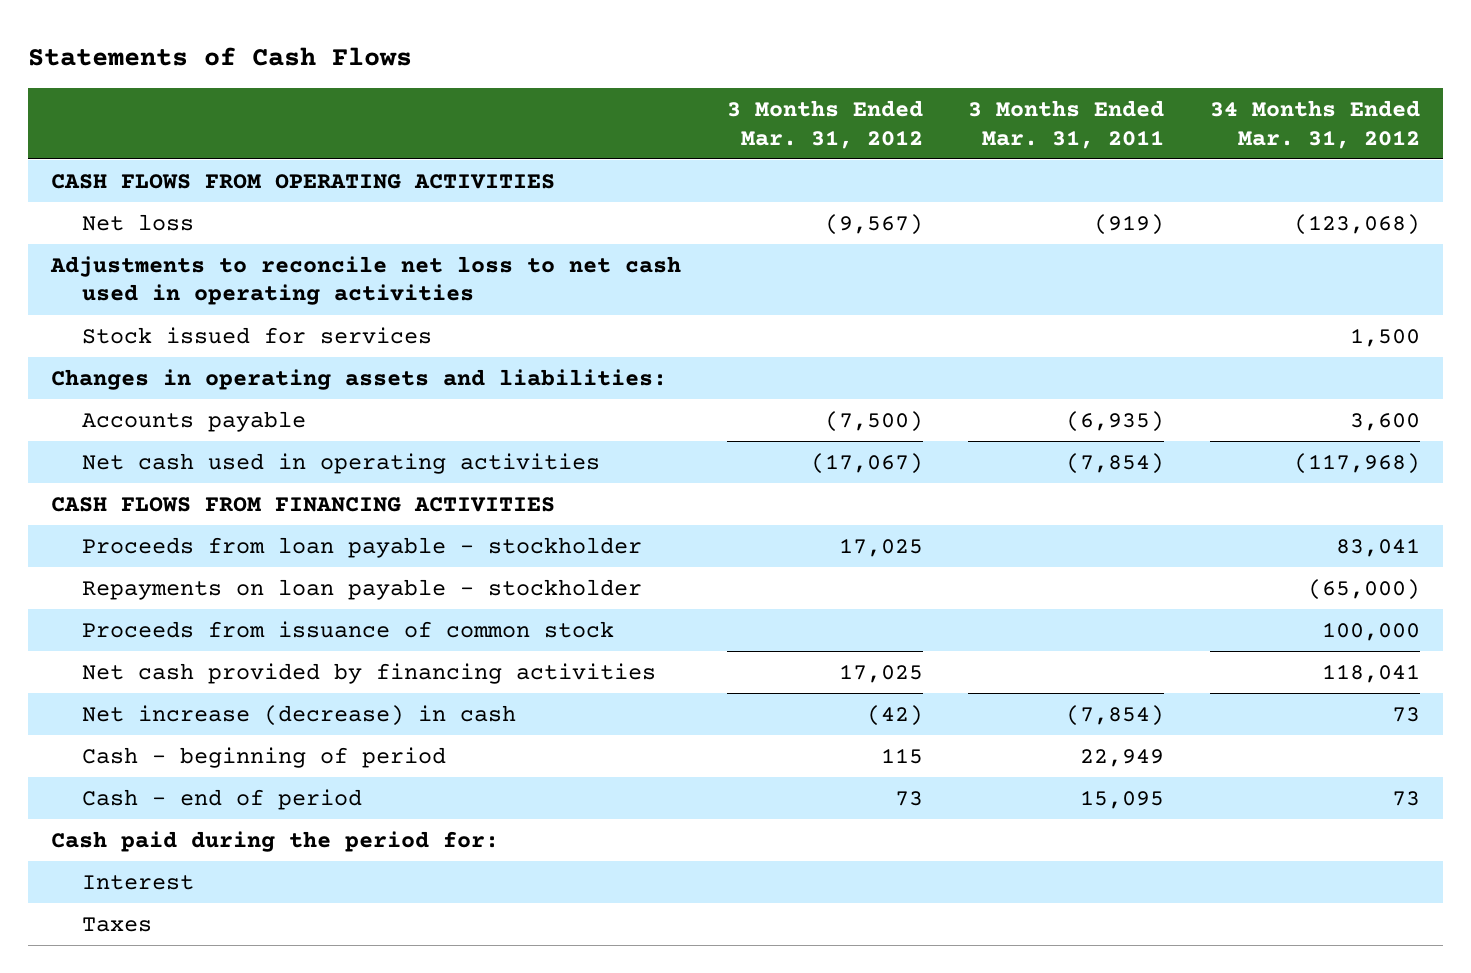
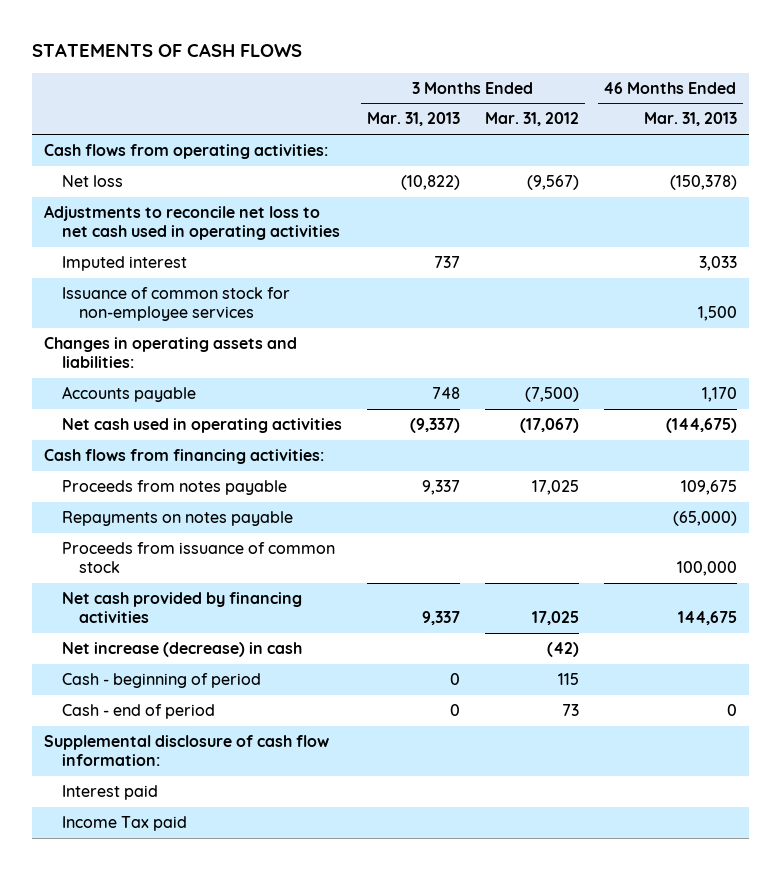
- Statements of Cash Flows
+ STATEMENTS OF CASH FLOWS
- | 3 Months Ended Mar. 31, 2012 | 3 Months Ended Mar. 31, 2011 | 34 Months Ended Mar. 31, 2012
+ | 3 Months Ended Mar. 31, 2013 | 3 Months Ended Mar. 31, 2012 | 46 Months Ended Mar. 31, 2013
- CASH FLOWS FROM OPERATING ACTIVITIES
+ Cash flows from operating activities:
- Stock issued for services | | | 1,500
+ Imputed interest | 737 | | 3,033
+ Issuance of common stock for non-employee services | | | 1,500
- CASH FLOWS FROM FINANCING ACTIVITIES
- Proceeds from loan payable - stockholder | 17,025 | | 83,041
- Repayments on loan payable - stockholder | | | (65,000)
+ Cash flows from financing activities:
+ Proceeds from notes payable | 9,337 | 17,025 | 109,675
+ Repayments on notes payable | | | (65,000)
- Cash paid during the period for:
- Interest
- Taxes
+ Supplemental disclosure of cash flow information:
+ Interest paid
+ Income Tax paid

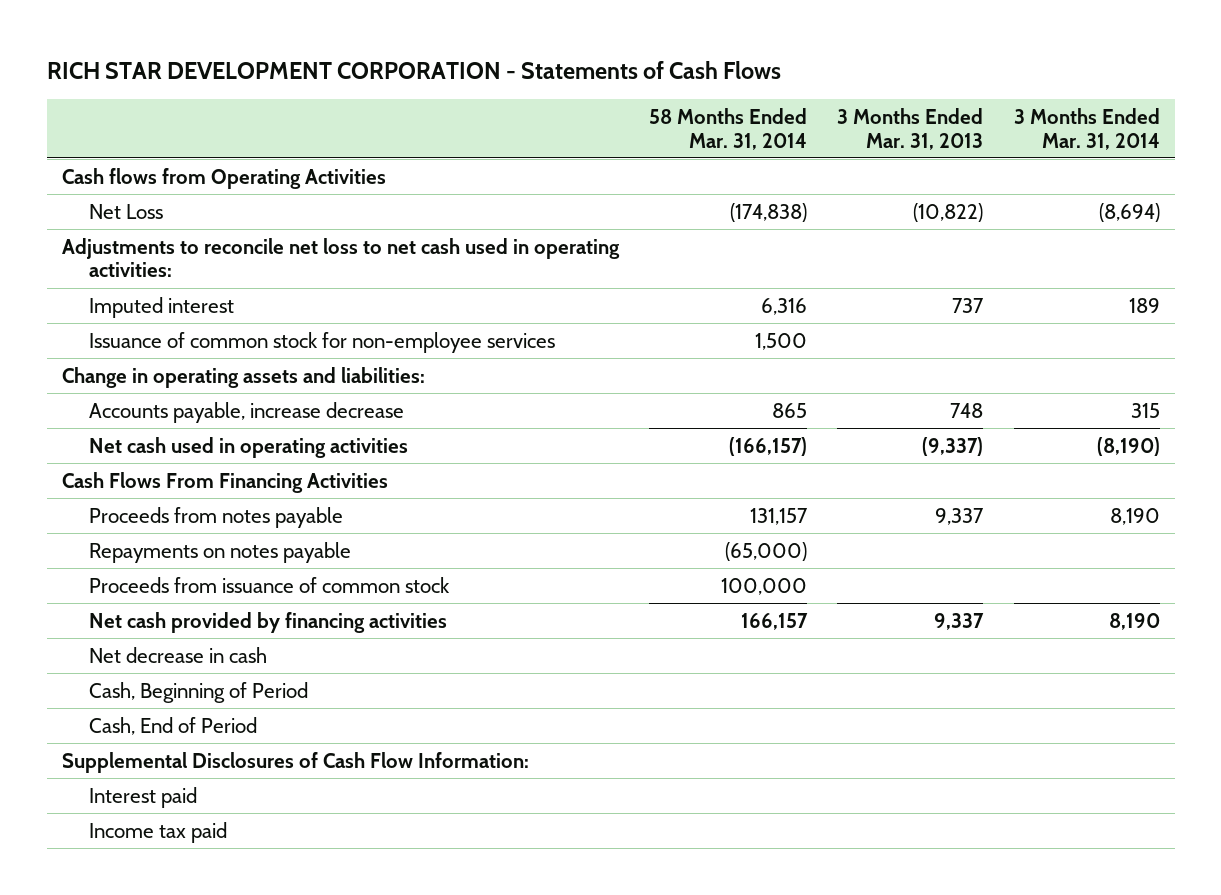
- STATEMENTS OF CASH FLOWS
+ RICH STAR DEVELOPMENT CORPORATION - Statements of Cash Flows
- | 3 Months Ended Mar. 31, 2013 | 3 Months Ended Mar. 31, 2012 | 46 Months Ended Mar. 31, 2013
+ | 58 Months Ended Mar. 31, 2014 | 3 Months Ended Mar. 31, 2013 | 3 Months Ended Mar. 31, 2014
- Cash flows from operating activities:
- Net loss | (10,822) | (9,567) | (150,378)
- Adjustments to reconcile net loss to net cash used in operating activities
+ Cash flows from Operating Activities
+ Net Loss | (174,838) | (10,822) | (8,694)
+ Adjustments to reconcile net loss to net cash used in operating activities:
- Changes in operating assets and liabilities:
- Accounts payable | 748 | (7,500) | 1,170
+ Change in operating assets and liabilities:
+ Accounts payable, increase decrease | 865 | 748 | 315
- Cash flows from financing activities:
+ Cash Flows From Financing Activities
- Net increase (decrease) in cash | | (42) |
- Cash - beginning of period | 0 | 115 |
- Cash - end of period | 0 | 73 | 0
- Supplemental disclosure of cash flow information:
+ Net decrease in cash
+ Cash, Beginning of Period
+ Cash, End of Period
+ Supplemental Disclosures of Cash Flow Information:
- Income Tax paid
+ Income tax paid

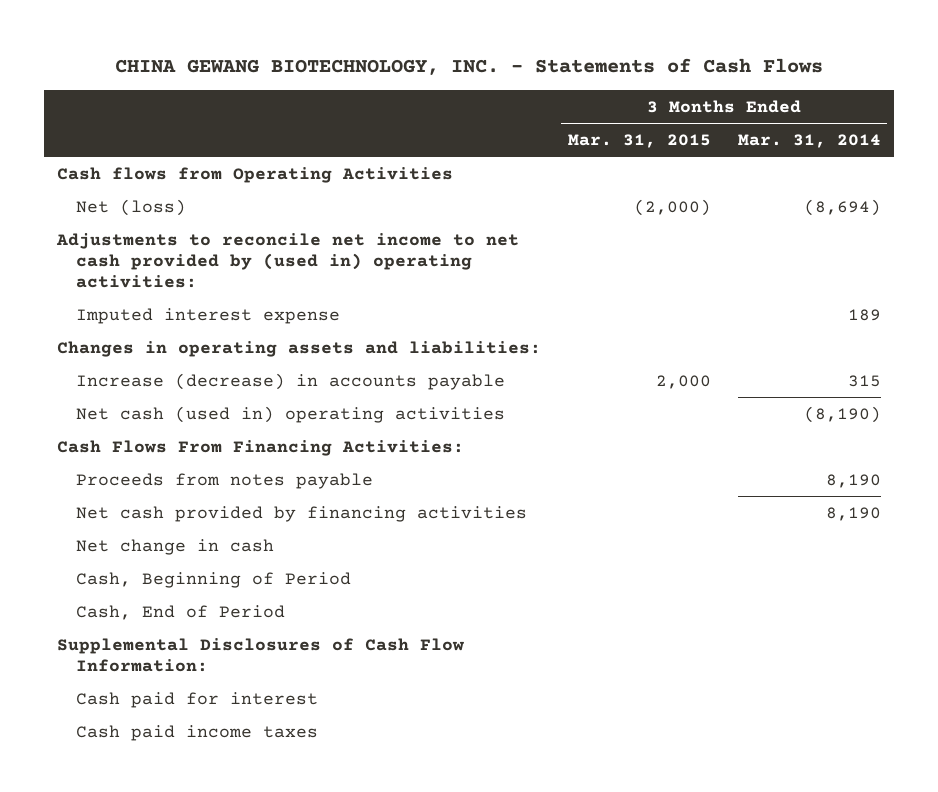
- RICH STAR DEVELOPMENT CORPORATION - Statements of Cash Flows
+ CHINA GEWANG BIOTECHNOLOGY, INC. - Statements of Cash Flows
- | 58 Months Ended Mar. 31, 2014 | 3 Months Ended Mar. 31, 2013 | 3 Months Ended Mar. 31, 2014
+ | 3 Months Ended Mar. 31, 2015 | 3 Months Ended Mar. 31, 2014
- Net Loss | (174,838) | (10,822) | (8,694)
- Adjustments to reconcile net loss to net cash used in operating activities:
- Imputed interest | 6,316 | 737 | 189
- Issuance of common stock for non-employee services | 1,500 | |
- Change in operating assets and liabilities:
- Accounts payable, increase decrease | 865 | 748 | 315
- Net cash used in operating activities | (166,157) | (9,337) | (8,190)
- Cash Flows From Financing Activities
+ Net (loss) | (2,000) | (8,694)
+ Adjustments to reconcile net income to net cash provided by (used in) operating activities:
+ Imputed interest expense | | 189
+ Changes in operating assets and liabilities:
+ Increase (decrease) in accounts payable | 2,000 | 315
+ Net cash (used in) operating activities | | (8,190)
+ Cash Flows From Financing Activities:
- Repayments on notes payable | (65,000) | |
- Proceeds from issuance of common stock | 100,000 | |
- Net decrease in cash
+ Net change in cash
- Interest paid
- Income tax paid
+ Cash paid for interest
+ Cash paid income taxes

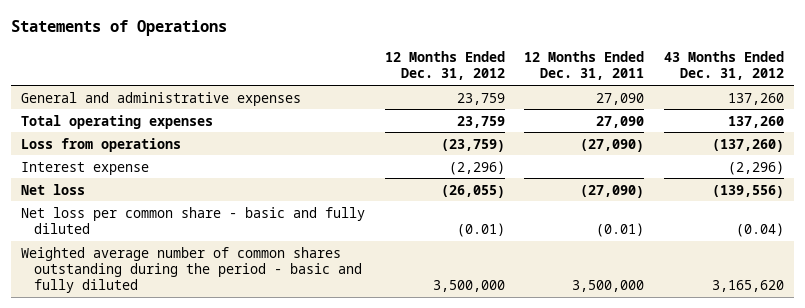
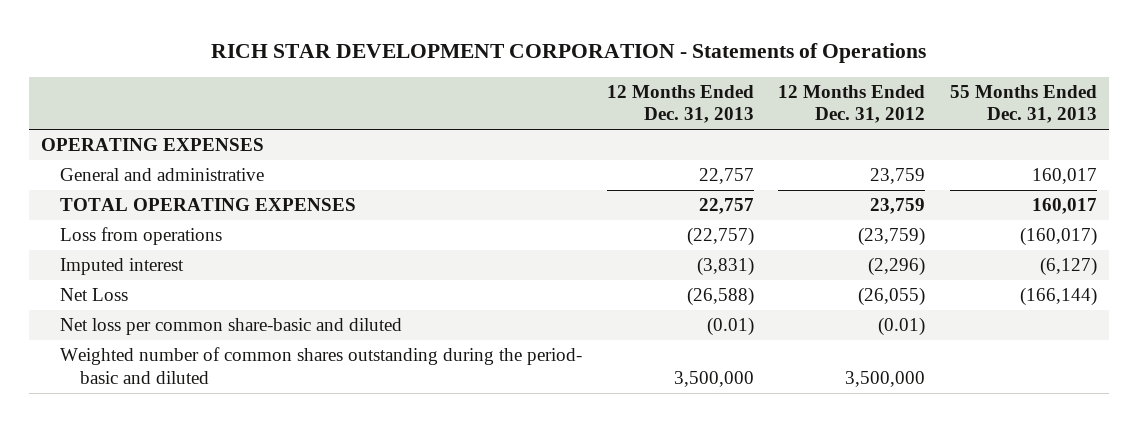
- Statements of Operations
+ RICH STAR DEVELOPMENT CORPORATION - Statements of Operations
- | 12 Months Ended Dec. 31, 2012 | 12 Months Ended Dec. 31, 2011 | 43 Months Ended Dec. 31, 2012
+ | 12 Months Ended Dec. 31, 2013 | 12 Months Ended Dec. 31, 2012 | 55 Months Ended Dec. 31, 2013
- General and administrative expenses | 23,759 | 27,090 | 137,260
- Total operating expenses | 23,759 | 27,090 | 137,260
+ OPERATING EXPENSES
+ General and administrative | 22,757 | 23,759 | 160,017
+ TOTAL OPERATING EXPENSES | 22,757 | 23,759 | 160,017
- Interest expense | (2,296) | | (2,296)
- Net loss | (26,055) | (27,090) | (139,556)
- Net loss per common share - basic and fully diluted | (0.01) | (0.01) | (0.04)
- Weighted average number of common shares outstanding during the period - basic and fully diluted | 3,500,000 | 3,500,000 | 3,165,620
+ Imputed interest | (3,831) | (2,296) | (6,127)
+ Net Loss | (26,588) | (26,055) | (166,144)
+ Net loss per common share-basic and diluted | (0.01) | (0.01) |
+ Weighted number of common shares outstanding during the period- basic and diluted | 3,500,000 | 3,500,000 |

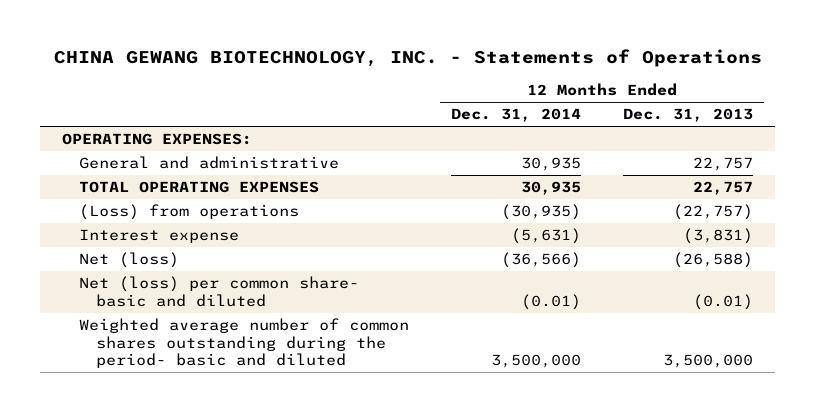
- RICH STAR DEVELOPMENT CORPORATION - Statements of Operations
+ CHINA GEWANG BIOTECHNOLOGY, INC. - Statements of Operations
- | 12 Months Ended Dec. 31, 2013 | 12 Months Ended Dec. 31, 2012 | 55 Months Ended Dec. 31, 2013
+ | 12 Months Ended Dec. 31, 2014 | 12 Months Ended Dec. 31, 2013
- OPERATING EXPENSES
+ OPERATING EXPENSES:
- Loss from operations | (22,757) | (23,759) | (160,017)
- Imputed interest | (3,831) | (2,296) | (6,127)
- Net Loss | (26,588) | (26,055) | (166,144)
- Net loss per common share-basic and diluted | (0.01) | (0.01) |
- Weighted number of common shares outstanding during the period- basic and diluted | 3,500,000 | 3,500,000 |
+ (Loss) from operations | (30,935) | (22,757)
+ Interest expense | (5,631) | (3,831)
+ Net (loss) | (36,566) | (26,588)
+ Net (loss) per common share- basic and diluted | (0.01) | (0.01)
+ Weighted average number of common shares outstanding during the period- basic and diluted | 3,500,000 | 3,500,000

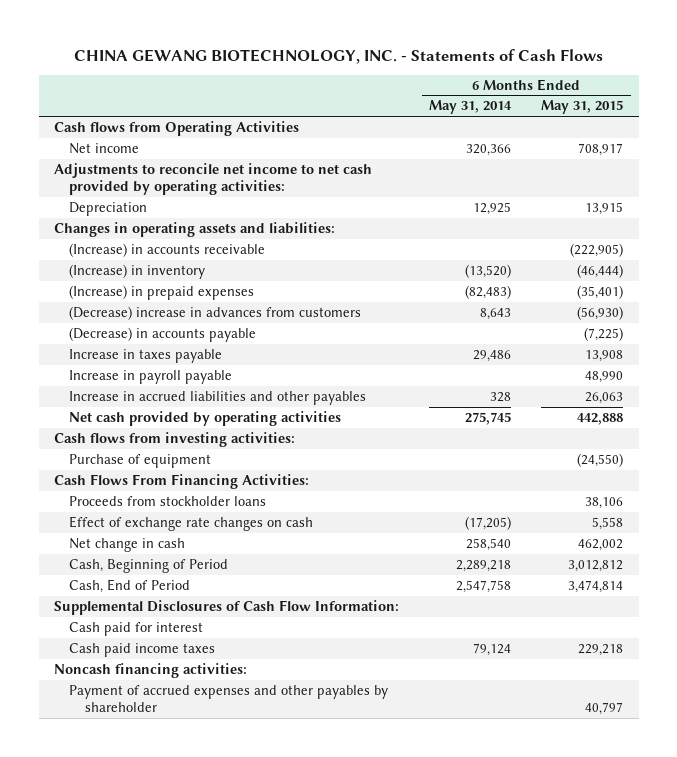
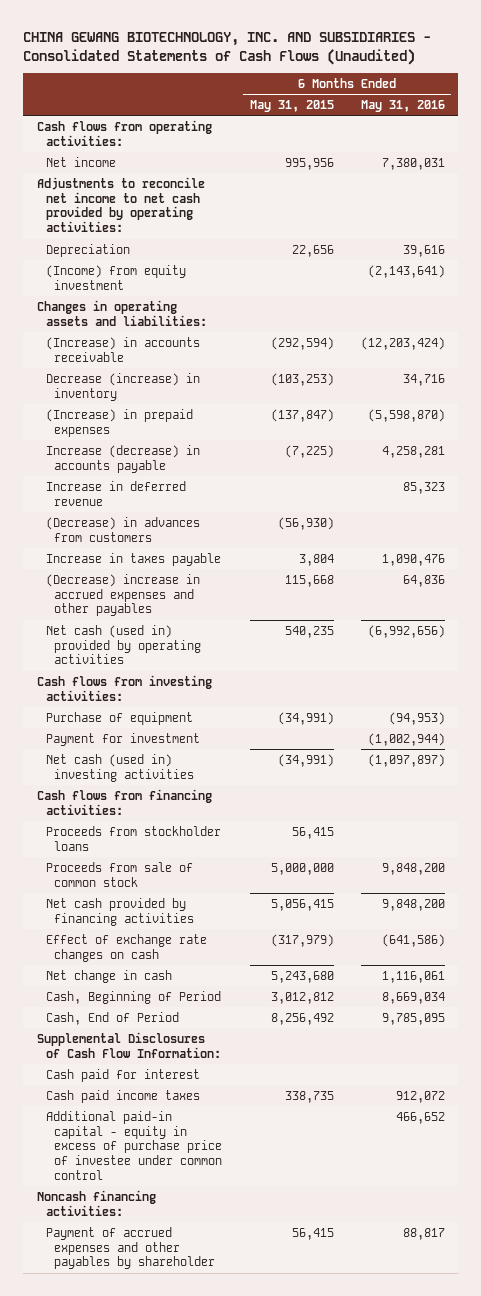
- CHINA GEWANG BIOTECHNOLOGY, INC. - Statements of Cash Flows
+ CHINA GEWANG BIOTECHNOLOGY, INC. AND SUBSIDIARIES - Consolidated Statements of Cash Flows (Unaudited)
- | 6 Months Ended May 31, 2014 | 6 Months Ended May 31, 2015
+ | 6 Months Ended May 31, 2015 | 6 Months Ended May 31, 2016
- Cash flows from Operating Activities
- Net income | 320,366 | 708,917
+ Cash flows from operating activities:
+ Net income | 995,956 | 7,380,031
- Depreciation | 12,925 | 13,915
+ Depreciation | 22,656 | 39,616
+ (Income) from equity investment | | (2,143,641)
- (Increase) in accounts receivable | | (222,905)
- (Increase) in inventory | (13,520) | (46,444)
- (Increase) in prepaid expenses | (82,483) | (35,401)
- (Decrease) increase in advances from customers | 8,643 | (56,930)
- (Decrease) in accounts payable | | (7,225)
- Increase in taxes payable | 29,486 | 13,908
- Increase in payroll payable | | 48,990
- Increase in accrued liabilities and other payables | 328 | 26,063
- Net cash provided by operating activities | 275,745 | 442,888
+ (Increase) in accounts receivable | (292,594) | (12,203,424)
+ Decrease (increase) in inventory | (103,253) | 34,716
+ (Increase) in prepaid expenses | (137,847) | (5,598,870)
+ Increase (decrease) in accounts payable | (7,225) | 4,258,281
+ Increase in deferred revenue | | 85,323
+ (Decrease) in advances from customers | (56,930) |
+ Increase in taxes payable | 3,804 | 1,090,476
+ (Decrease) increase in accrued expenses and other payables | 115,668 | 64,836
+ Net cash (used in) provided by operating activities | 540,235 | (6,992,656)
- Purchase of equipment | | (24,550)
- Cash Flows From Financing Activities:
- Proceeds from stockholder loans | | 38,106
- Effect of exchange rate changes on cash | (17,205) | 5,558
- Net change in cash | 258,540 | 462,002
+ Purchase of equipment | (34,991) | (94,953)
+ Payment for investment | | (1,002,944)
+ Net cash (used in) investing activities | (34,991) | (1,097,897)
+ Cash flows from financing activities:
+ Proceeds from stockholder loans | 56,415 |
+ Proceeds from sale of common stock | 5,000,000 | 9,848,200
+ Net cash provided by financing activities | 5,056,415 | 9,848,200
+ Effect of exchange rate changes on cash | (317,979) | (641,586)
+ Net change in cash | 5,243,680 | 1,116,061
- Cash, End of Period | 2,547,758 | 3,474,814
+ Cash, End of Period | 8,256,492 | 9,785,095
- Cash paid income taxes | 79,124 | 229,218
+ Cash paid income taxes | 338,735 | 912,072
+ Additional paid-in capital - equity in excess of purchase price of investee under common control | | 466,652
- Payment of accrued expenses and other payables by shareholder | | 40,797
+ Payment of accrued expenses and other payables by shareholder | 56,415 | 88,817

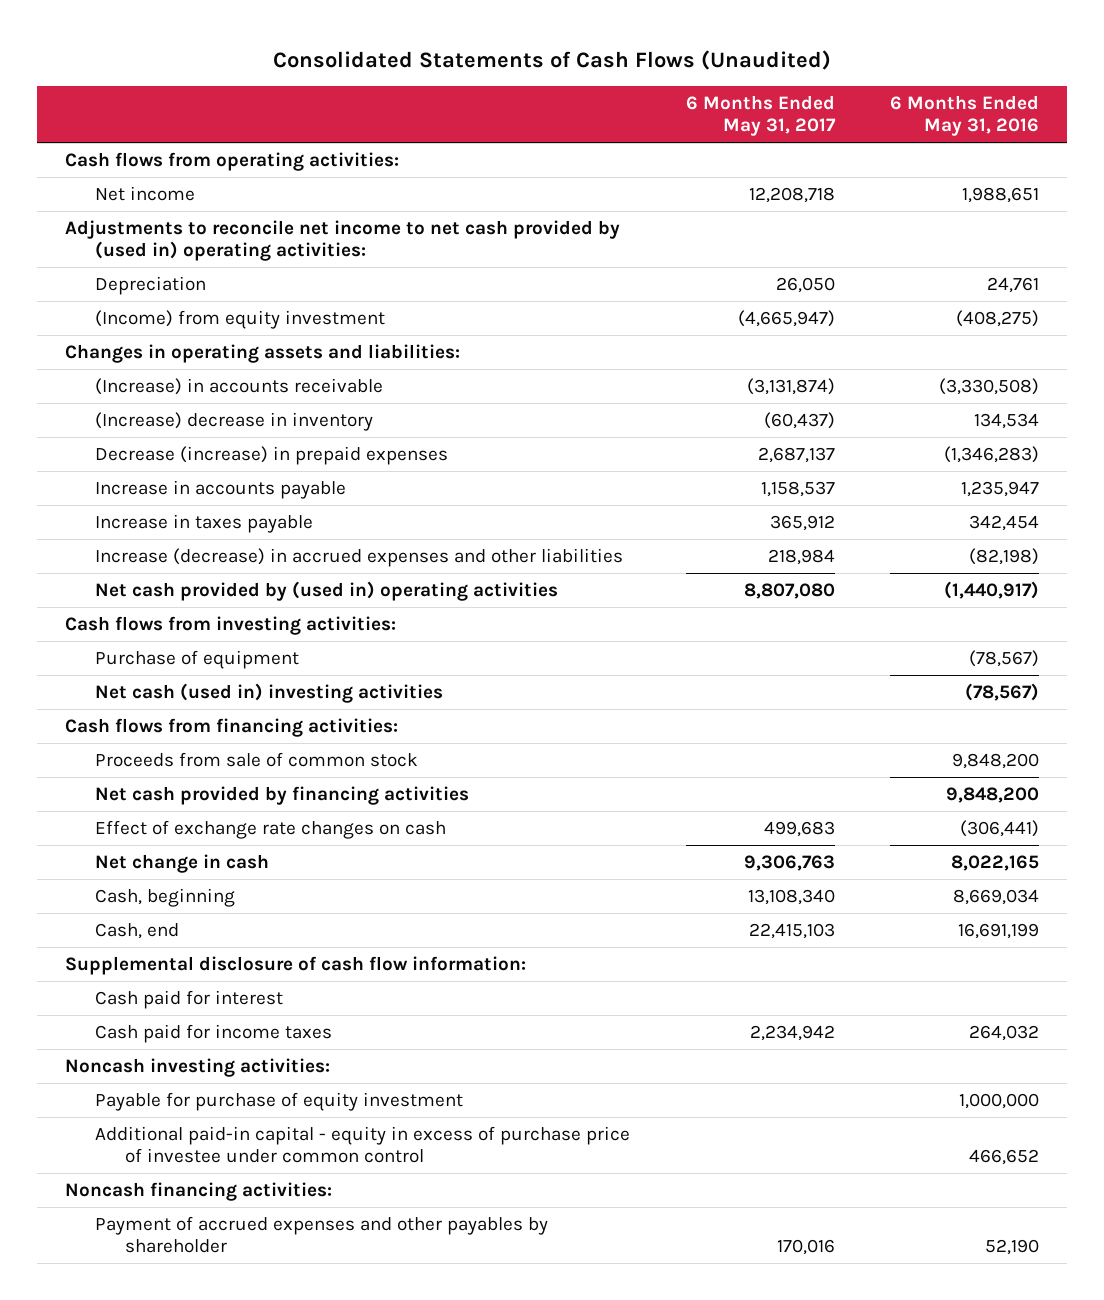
- CHINA GEWANG BIOTECHNOLOGY, INC. AND SUBSIDIARIES - Consolidated Statements of Cash Flows (Unaudited)
+ Consolidated Statements of Cash Flows (Unaudited)
- | 6 Months Ended May 31, 2015 | 6 Months Ended May 31, 2016
+ | 6 Months Ended May 31, 2017 | 6 Months Ended May 31, 2016
- Net income | 995,956 | 7,380,031
- Adjustments to reconcile net income to net cash provided by operating activities:
- Depreciation | 22,656 | 39,616
- (Income) from equity investment | | (2,143,641)
+ Net income | 12,208,718 | 1,988,651
+ Adjustments to reconcile net income to net cash provided by (used in) operating activities:
+ Depreciation | 26,050 | 24,761
+ (Income) from equity investment | (4,665,947) | (408,275)
- (Increase) in accounts receivable | (292,594) | (12,203,424)
- Decrease (increase) in inventory | (103,253) | 34,716
- (Increase) in prepaid expenses | (137,847) | (5,598,870)
- Increase (decrease) in accounts payable | (7,225) | 4,258,281
- Increase in deferred revenue | | 85,323
- (Decrease) in advances from customers | (56,930) |
- Increase in taxes payable | 3,804 | 1,090,476
- (Decrease) increase in accrued expenses and other payables | 115,668 | 64,836
- Net cash (used in) provided by operating activities | 540,235 | (6,992,656)
+ (Increase) in accounts receivable | (3,131,874) | (3,330,508)
+ (Increase) decrease in inventory | (60,437) | 134,534
+ Decrease (increase) in prepaid expenses | 2,687,137 | (1,346,283)
+ Increase in accounts payable | 1,158,537 | 1,235,947
+ Increase in taxes payable | 365,912 | 342,454
+ Increase (decrease) in accrued expenses and other liabilities | 218,984 | (82,198)
+ Net cash provided by (used in) operating activities | 8,807,080 | (1,440,917)
- Purchase of equipment | (34,991) | (94,953)
- Payment for investment | | (1,002,944)
- Net cash (used in) investing activities | (34,991) | (1,097,897)
+ Purchase of equipment | | (78,567)
+ Net cash (used in) investing activities | | (78,567)
- Proceeds from stockholder loans | 56,415 |
- Effect of exchange rate changes on cash | (317,979) | (641,586)
- Net change in cash | 5,243,680 | 1,116,061
- Cash, Beginning of Period | 3,012,812 | 8,669,034
- Cash, End of Period | 8,256,492 | 9,785,095
- Supplemental Disclosures of Cash Flow Information:
+ Effect of exchange rate changes on cash | 499,683 | (306,441)
+ Net change in cash | 9,306,763 | 8,022,165
+ Cash, beginning | 13,108,340 | 8,669,034
+ Cash, end | 22,415,103 | 16,691,199
+ Supplemental disclosure of cash flow information:
- Cash paid income taxes | 338,735 | 912,072
+ Cash paid for income taxes | 2,234,942 | 264,032
+ Noncash investing activities:
+ Payable for purchase of equity investment | | 1,000,000
- Payment of accrued expenses and other payables by shareholder | 56,415 | 88,817
+ Payment of accrued expenses and other payables by shareholder | 170,016 | 52,190

